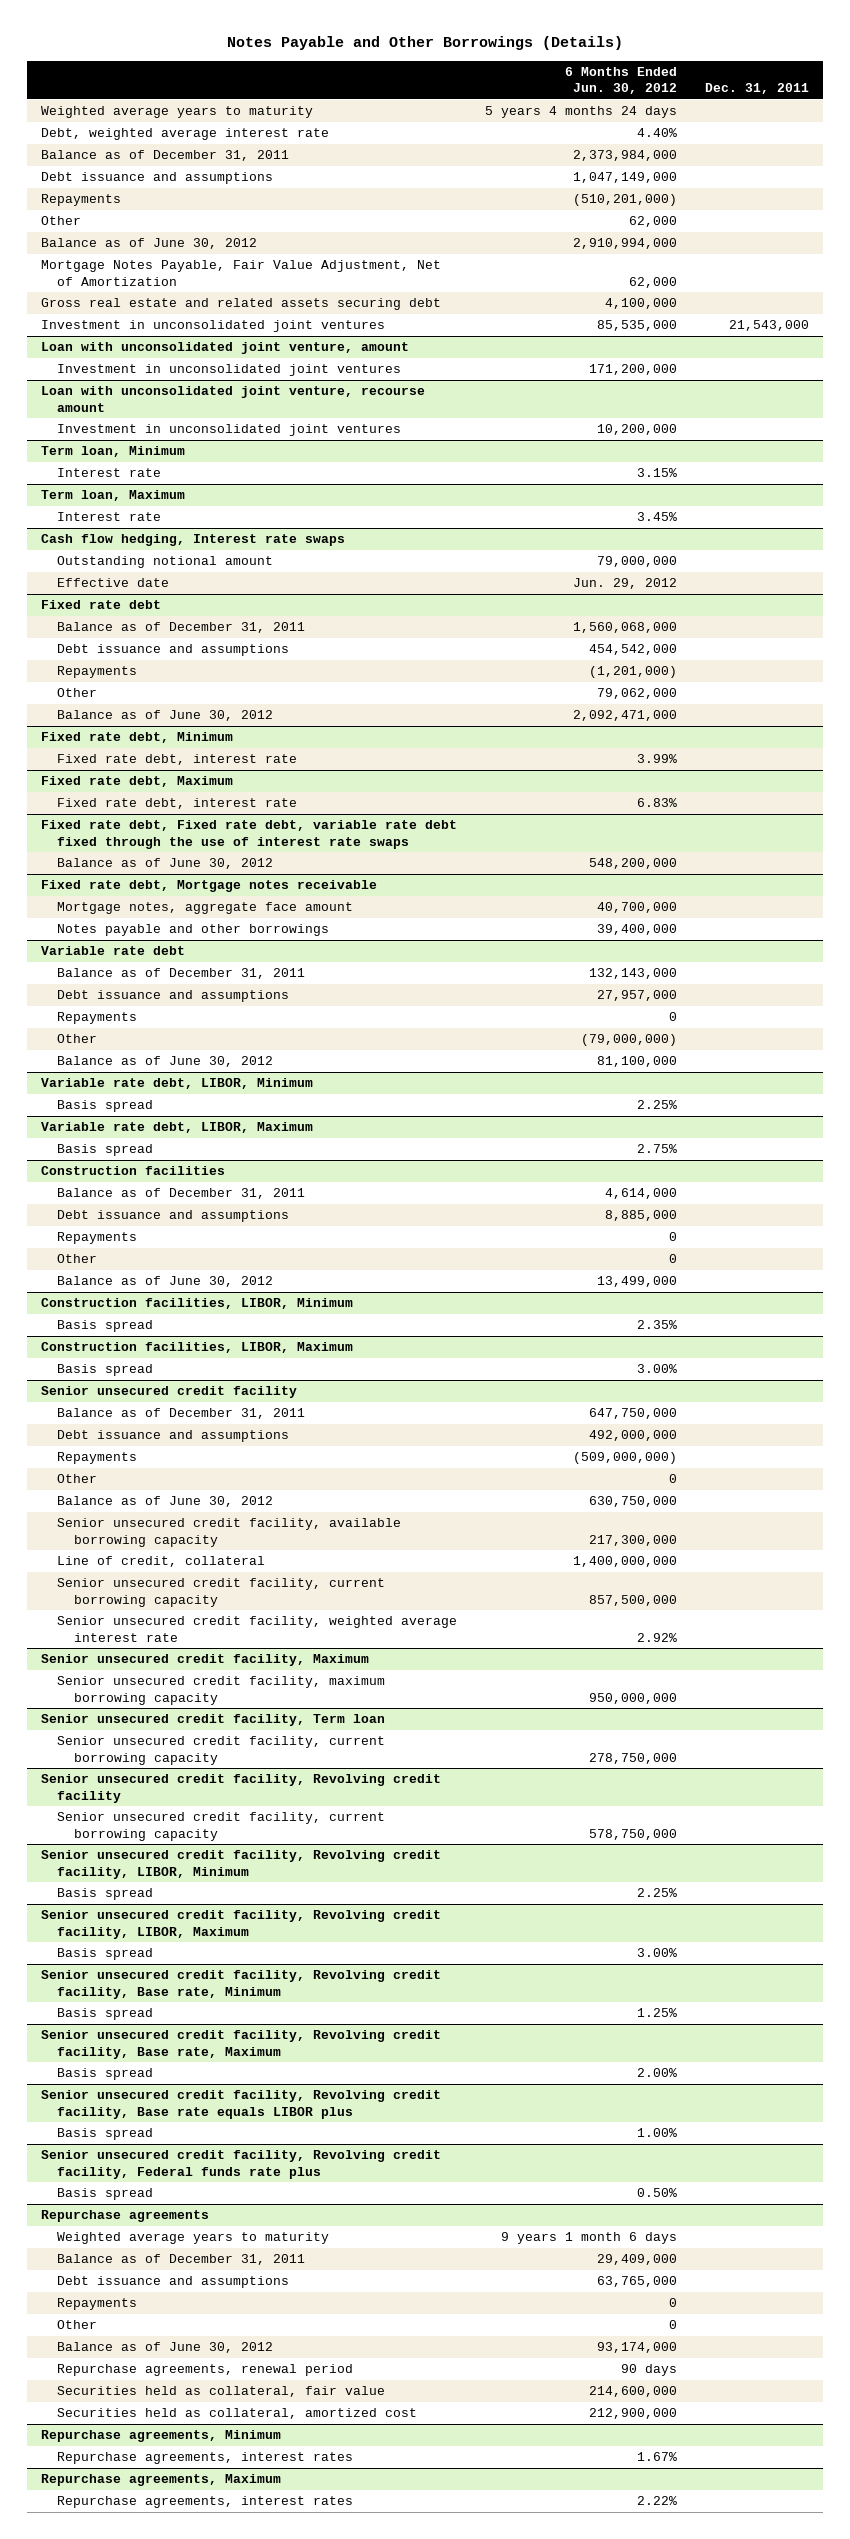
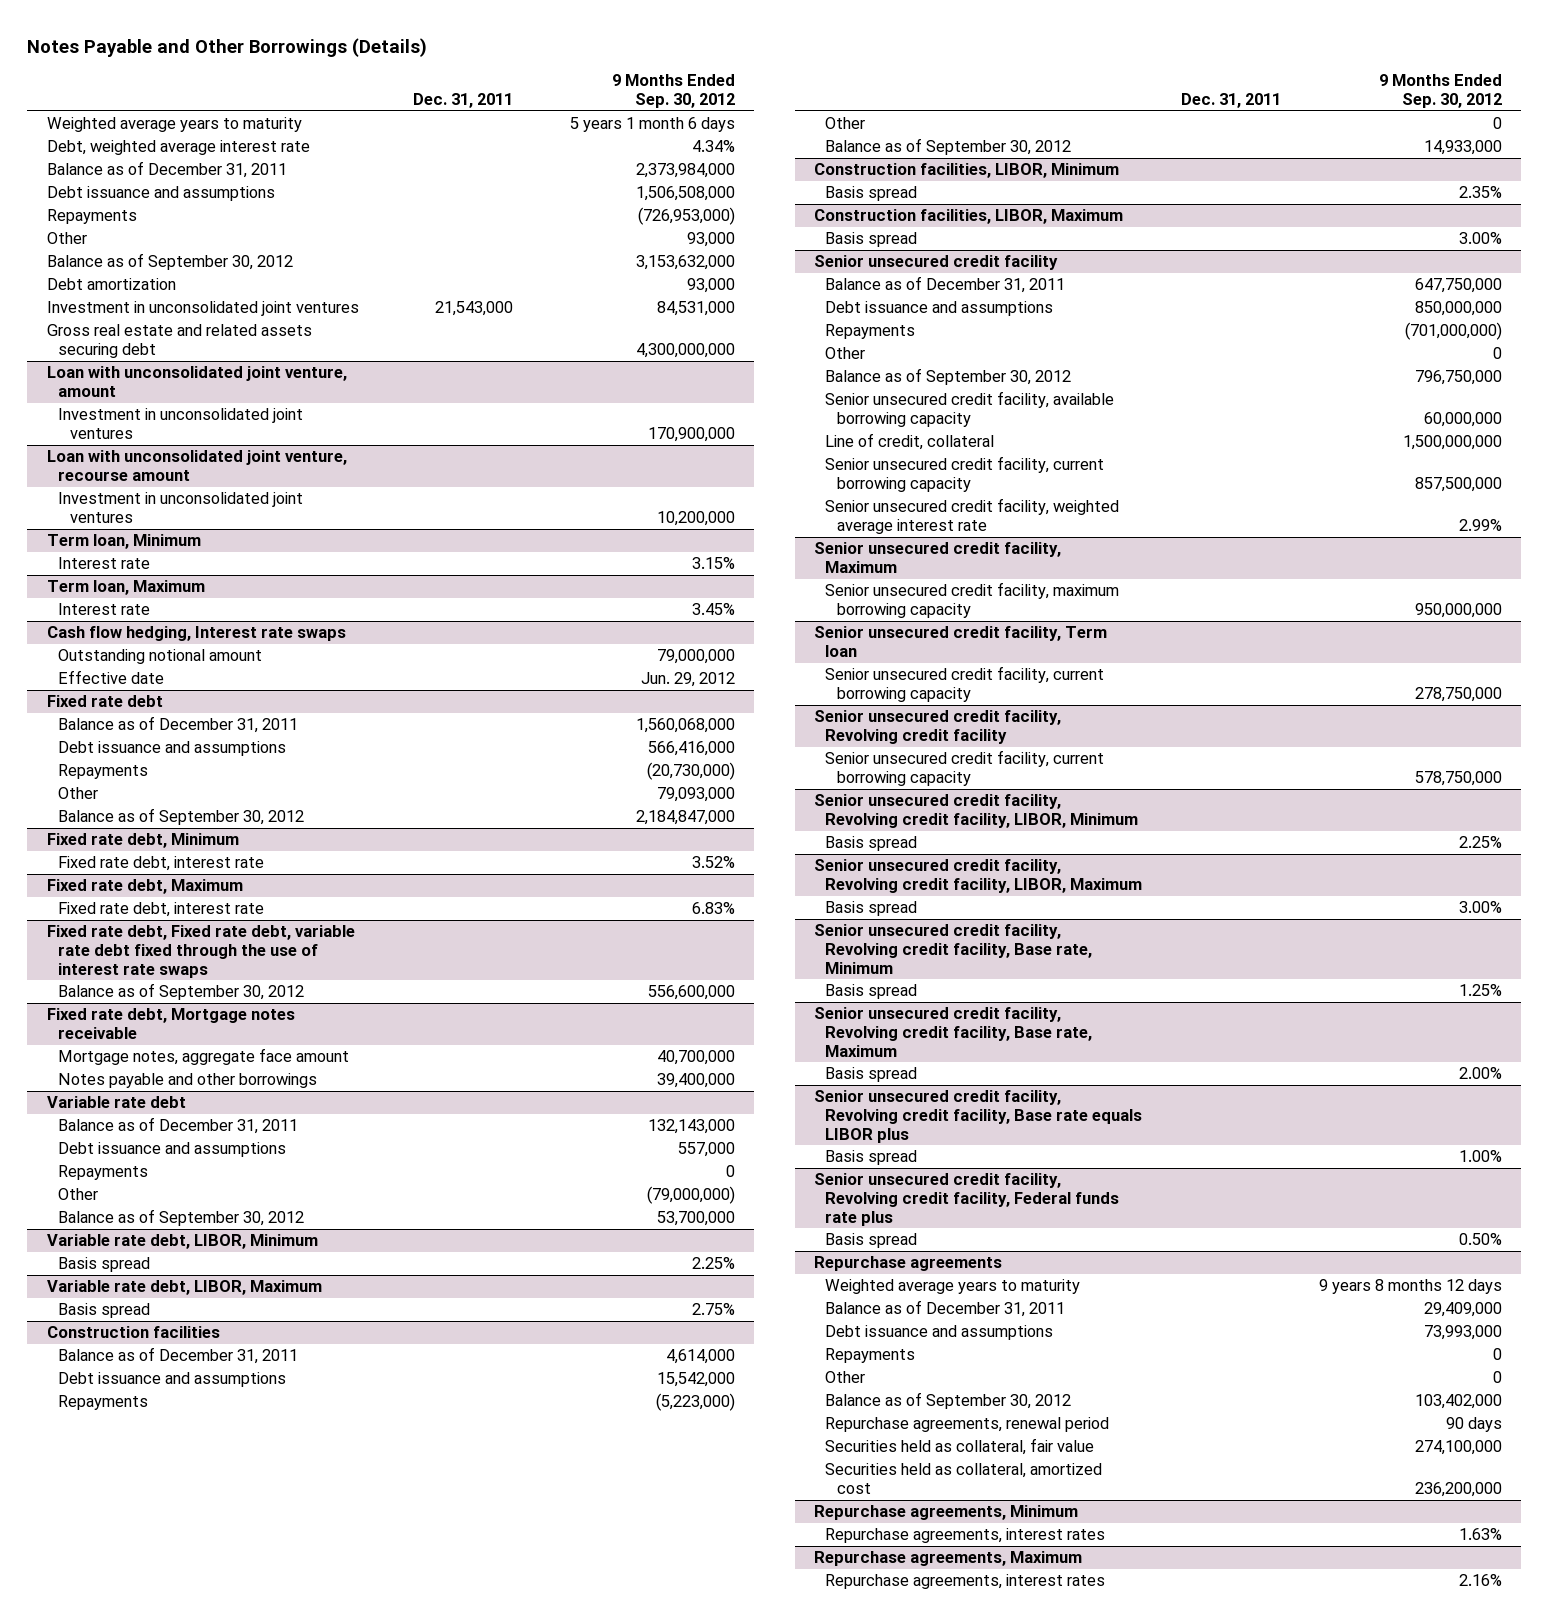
- | 6 Months Ended Jun. 30, 2012 | Dec. 31, 2011
+ | Dec. 31, 2011 | 9 Months Ended Sep. 30, 2012
- Balance as of June 30, 2012 | 2,910,994,000 |
- Mortgage Notes Payable, Fair Value Adjustment, Net of Amortization | 62,000 |
+ Balance as of September 30, 2012 | | 3,153,632,000
+ Debt amortization | | 93,000
moved down: Gross real estate and related assets securing debt | | 4,300,000,000
@ Fixed rate debt
- Balance as of June 30, 2012 | 2,092,471,000 |
+ Balance as of September 30, 2012 | | 2,184,847,000
@ Fixed rate debt, Fixed rate debt, variable rate debt fixed through the use of interest rate swaps
- Balance as of June 30, 2012 | 548,200,000 |
+ Balance as of September 30, 2012 | | 556,600,000
@ Variable rate debt
- Balance as of June 30, 2012 | 81,100,000 |
+ Balance as of September 30, 2012 | | 53,700,000
@ Construction facilities
- Balance as of June 30, 2012 | 13,499,000 |
+ Balance as of September 30, 2012 | | 14,933,000
@ Senior unsecured credit facility
- Balance as of June 30, 2012 | 630,750,000 |
+ Balance as of September 30, 2012 | | 796,750,000
@ Repurchase agreements
- Balance as of June 30, 2012 | 93,174,000 |
+ Balance as of September 30, 2012 | | 103,402,000

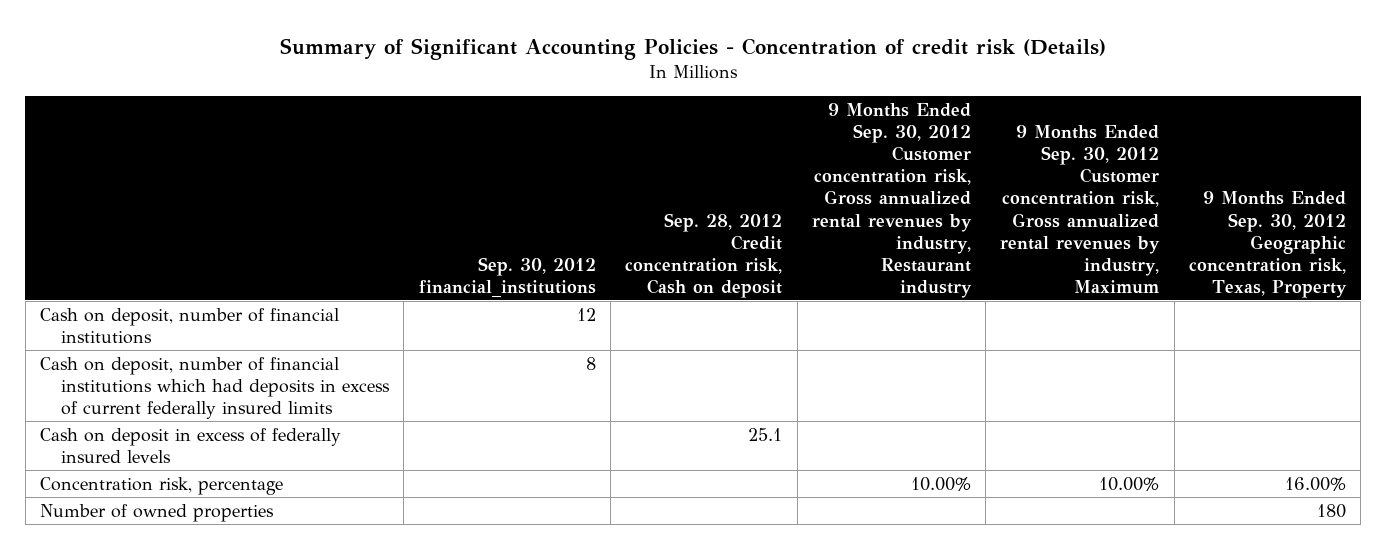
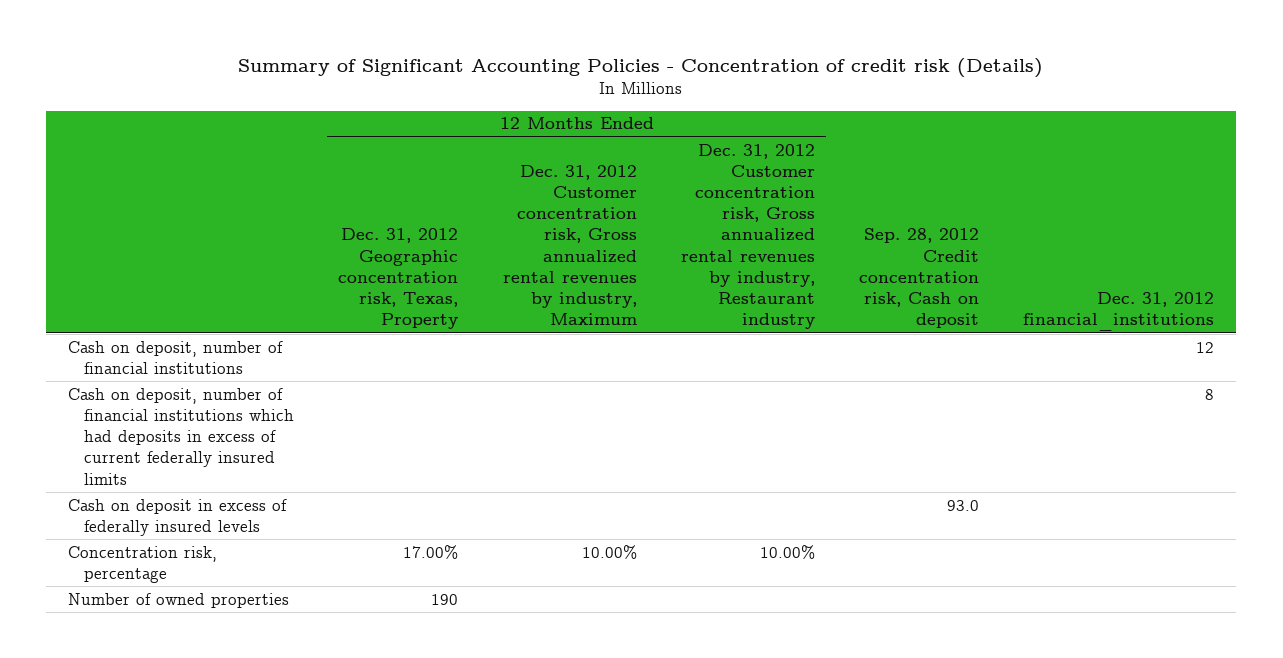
- | Sep. 30, 2012 financial_institutions | Sep. 28, 2012 Credit concentration risk, Cash on deposit | 9 Months Ended Sep. 30, 2012 Customer concentration risk, Gross annualized rental revenues by industry, Restaurant industry | 9 Months Ended Sep. 30, 2012 Customer concentration risk, Gross annualized rental revenues by industry, Maximum | 9 Months Ended Sep. 30, 2012 Geographic concentration risk, Texas, Property
+ | 12 Months Ended Dec. 31, 2012 Geographic concentration risk, Texas, Property | 12 Months Ended Dec. 31, 2012 Customer concentration risk, Gross annualized rental revenues by industry, Maximum | 12 Months Ended Dec. 31, 2012 Customer concentration risk, Gross annualized rental revenues by industry, Restaurant industry | Sep. 28, 2012 Credit concentration risk, Cash on deposit | Dec. 31, 2012 financial_institutions
- Cash on deposit in excess of federally insured levels | | 25.1 | | |
+ Cash on deposit in excess of federally insured levels | | | | 93.0 |

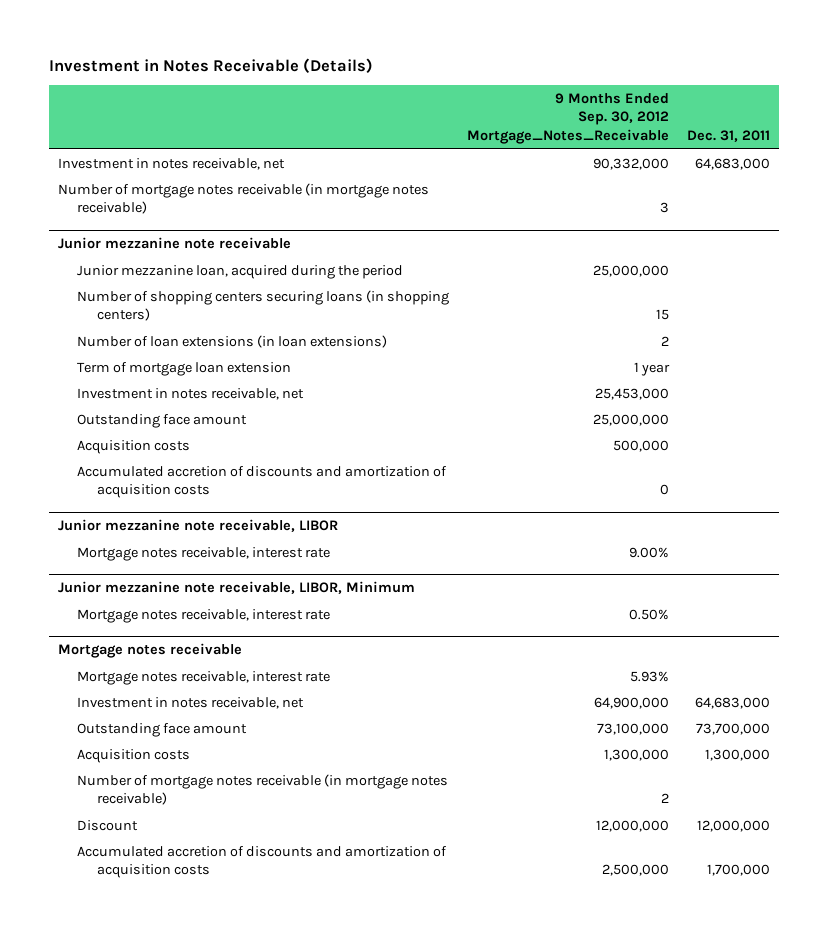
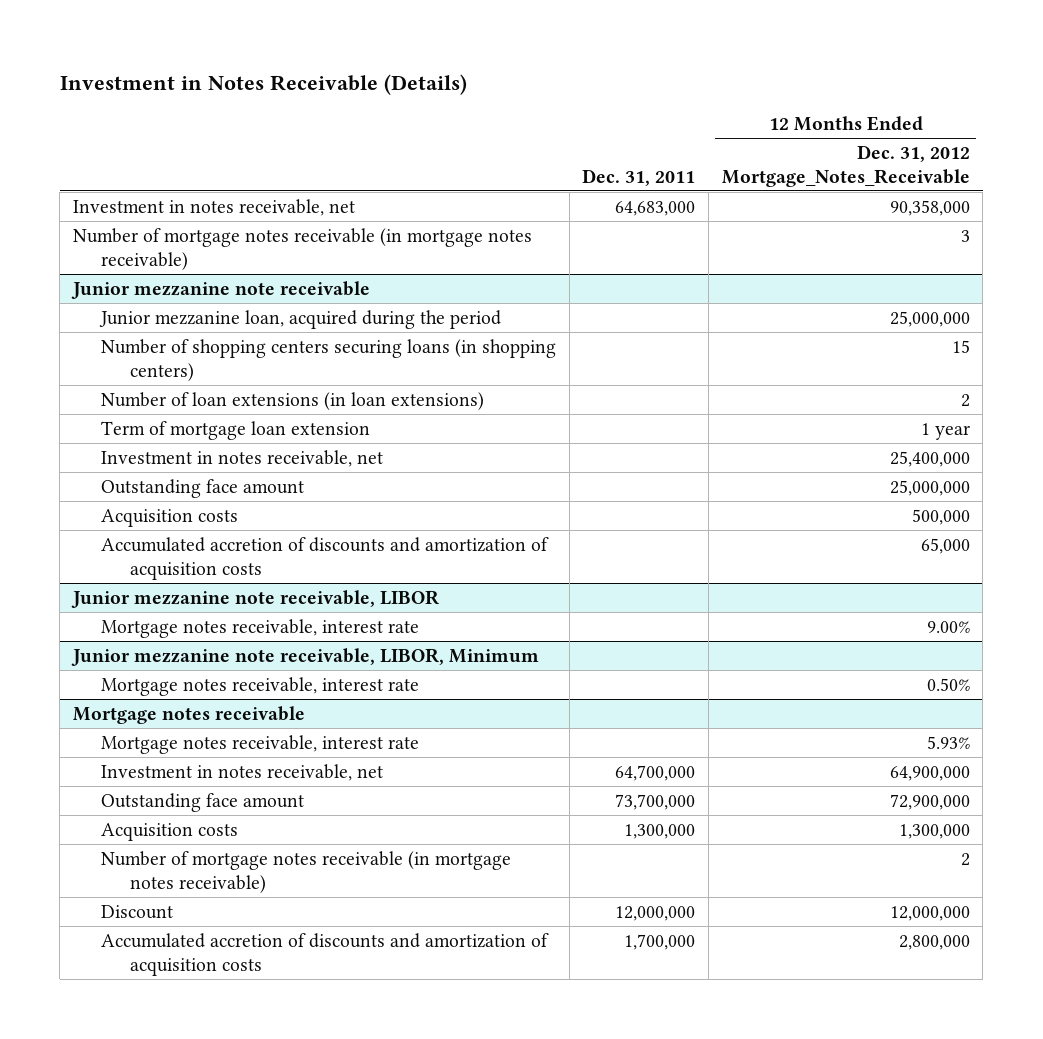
- | 9 Months Ended Sep. 30, 2012 Mortgage_Notes_Receivable | Dec. 31, 2011
+ | Dec. 31, 2011 | 12 Months Ended Dec. 31, 2012 Mortgage_Notes_Receivable
@ Mortgage notes receivable
- Investment in notes receivable, net | 64,900,000 | 64,683,000
+ Investment in notes receivable, net | 64,700,000 | 64,900,000

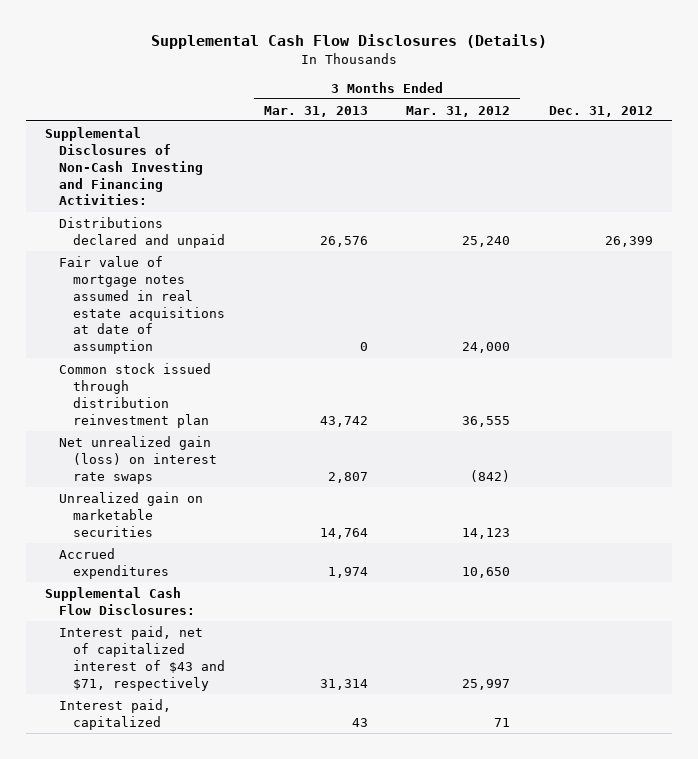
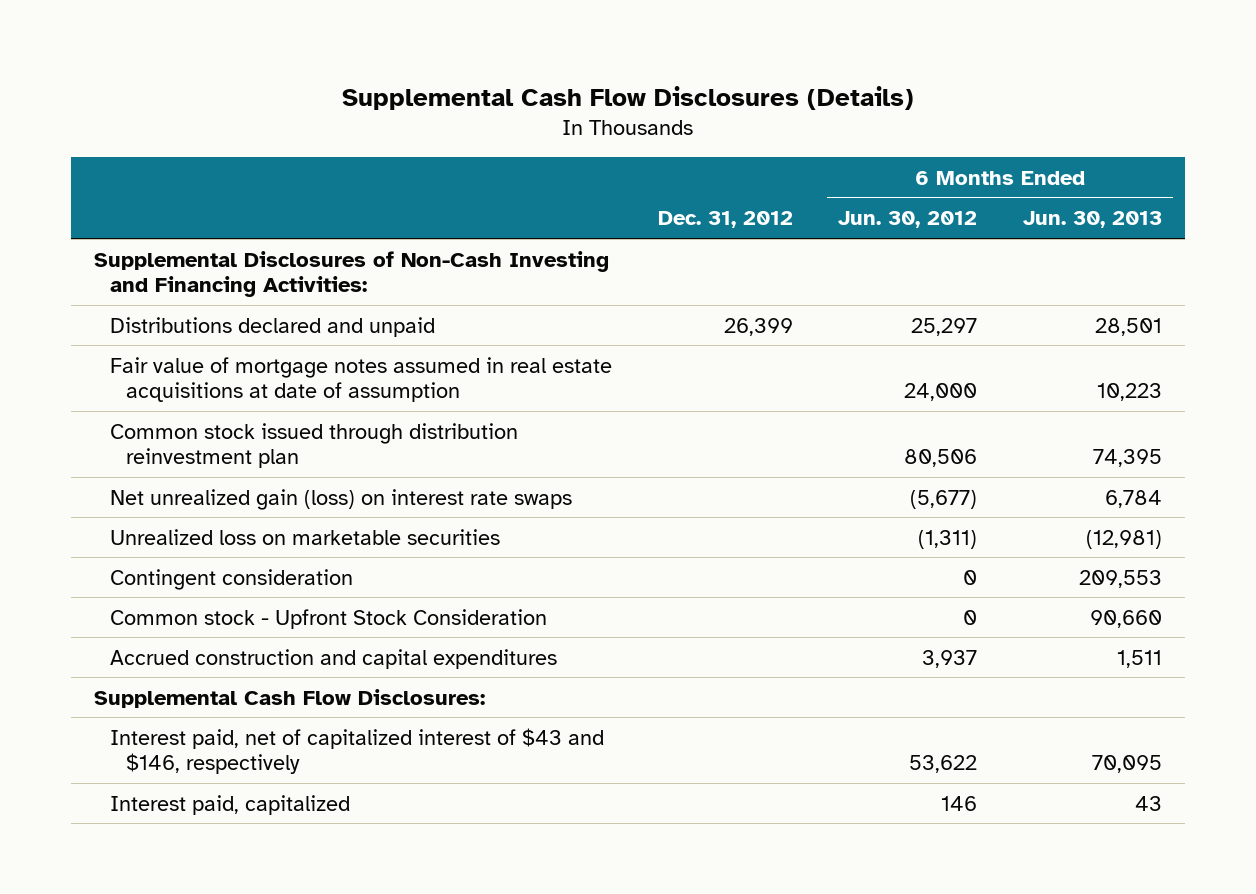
- | 3 Months Ended Mar. 31, 2013 | 3 Months Ended Mar. 31, 2012 | Dec. 31, 2012
+ | Dec. 31, 2012 | 6 Months Ended Jun. 30, 2012 | 6 Months Ended Jun. 30, 2013
- Unrealized gain on marketable securities | 14,764 | 14,123 |
- Accrued expenditures | 1,974 | 10,650 |
+ Unrealized loss on marketable securities | | (1,311) | (12,981)
+ Contingent consideration | | 0 | 209,553
+ Common stock - Upfront Stock Consideration | | 0 | 90,660
+ Accrued construction and capital expenditures | | 3,937 | 1,511
- Interest paid, net of capitalized interest of $43 and $71, respectively | 31,314 | 25,997 |
+ Interest paid, net of capitalized interest of $43 and $146, respectively | | 53,622 | 70,095

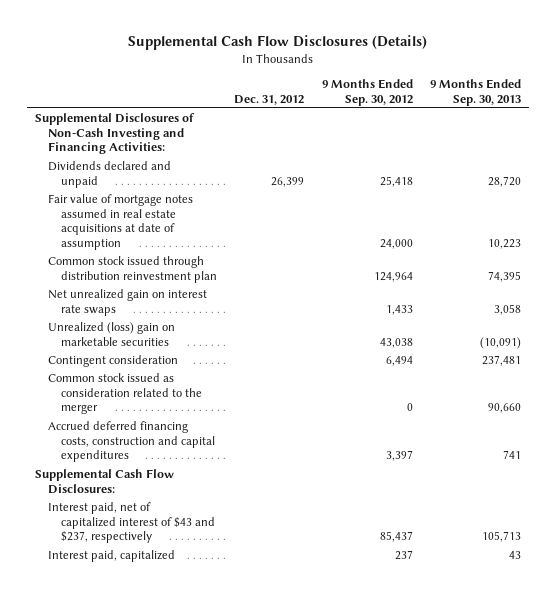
- | Dec. 31, 2012 | 6 Months Ended Jun. 30, 2012 | 6 Months Ended Jun. 30, 2013
+ | Dec. 31, 2012 | 9 Months Ended Sep. 30, 2012 | 9 Months Ended Sep. 30, 2013
- Distributions declared and unpaid | 26,399 | 25,297 | 28,501
+ Dividends declared and unpaid | 26,399 | 25,418 | 28,720
- Net unrealized gain (loss) on interest rate swaps | | (5,677) | 6,784
- Unrealized loss on marketable securities | | (1,311) | (12,981)
+ Net unrealized gain on interest rate swaps | | 1,433 | 3,058
+ Unrealized (loss) gain on marketable securities | | 43,038 | (10,091)
- Common stock - Upfront Stock Consideration | | 0 | 90,660
- Accrued construction and capital expenditures | | 3,937 | 1,511
+ Common stock issued as consideration related to the merger | | 0 | 90,660
+ Accrued deferred financing costs, construction and capital expenditures | | 3,397 | 741
- Interest paid, net of capitalized interest of $43 and $146, respectively | | 53,622 | 70,095
+ Interest paid, net of capitalized interest of $43 and $237, respectively | | 85,437 | 105,713

